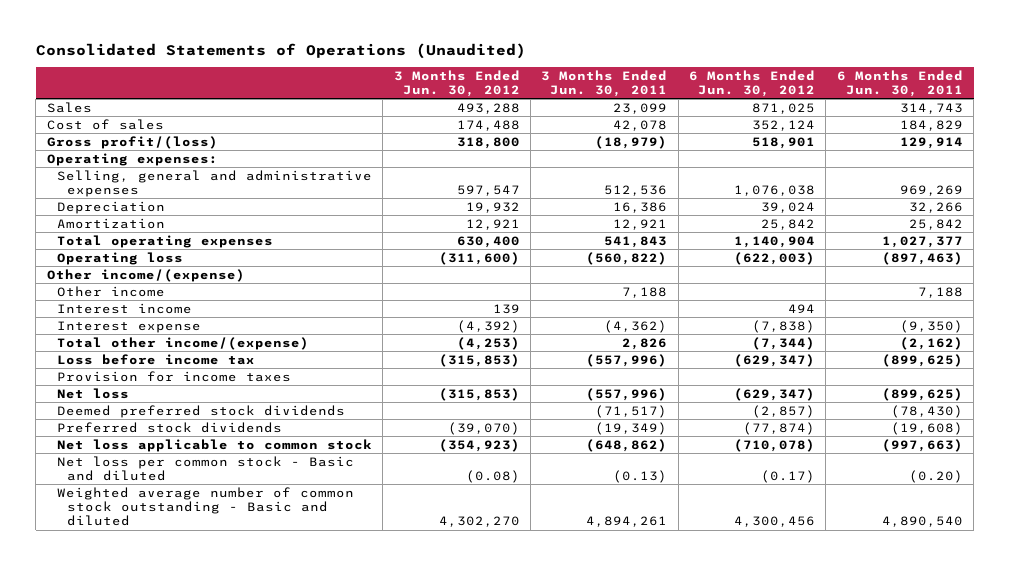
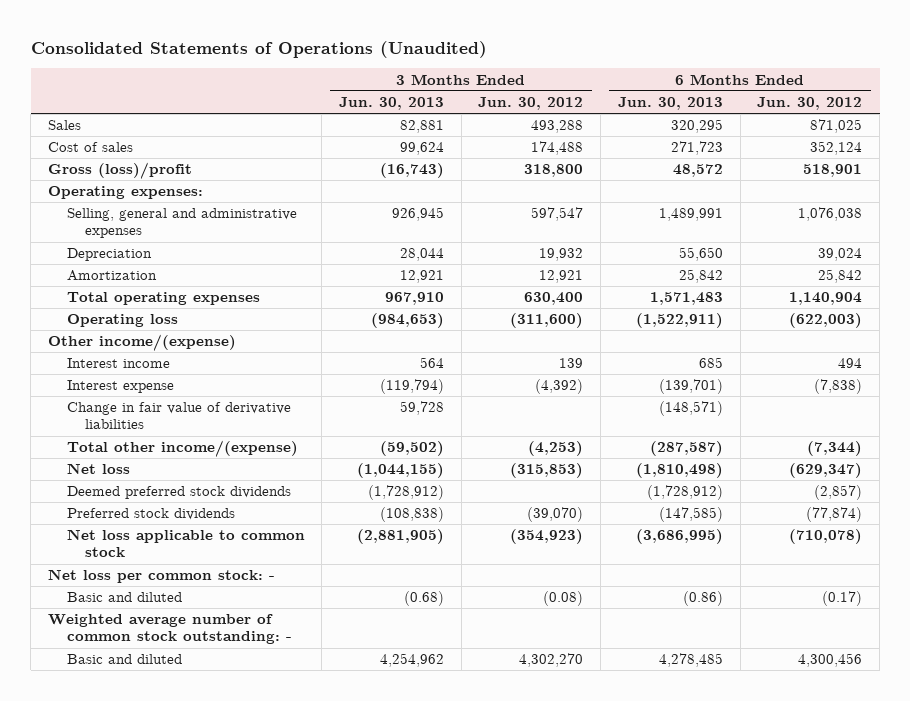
- | 3 Months Ended Jun. 30, 2012 | 3 Months Ended Jun. 30, 2011 | 6 Months Ended Jun. 30, 2012 | 6 Months Ended Jun. 30, 2011
+ | 3 Months Ended Jun. 30, 2013 | 3 Months Ended Jun. 30, 2012 | 6 Months Ended Jun. 30, 2013 | 6 Months Ended Jun. 30, 2012
- Gross profit/(loss) | 318,800 | (18,979) | 518,901 | 129,914
+ Gross (loss)/profit | (16,743) | 318,800 | 48,572 | 518,901
- Other income | | 7,188 | | 7,188
+ Change in fair value of derivative liabilities | 59,728 | | (148,571) |
- Loss before income tax | (315,853) | (557,996) | (629,347) | (899,625)
- Provision for income taxes
- Net loss per common stock - Basic and diluted | (0.08) | (0.13) | (0.17) | (0.20)
- Weighted average number of common stock outstanding - Basic and diluted | 4,302,270 | 4,894,261 | 4,300,456 | 4,890,540
+ Net loss per common stock: -
+ Basic and diluted | (0.68) | (0.08) | (0.86) | (0.17)
+ Weighted average number of common stock outstanding: -
+ Basic and diluted | 4,254,962 | 4,302,270 | 4,278,485 | 4,300,456

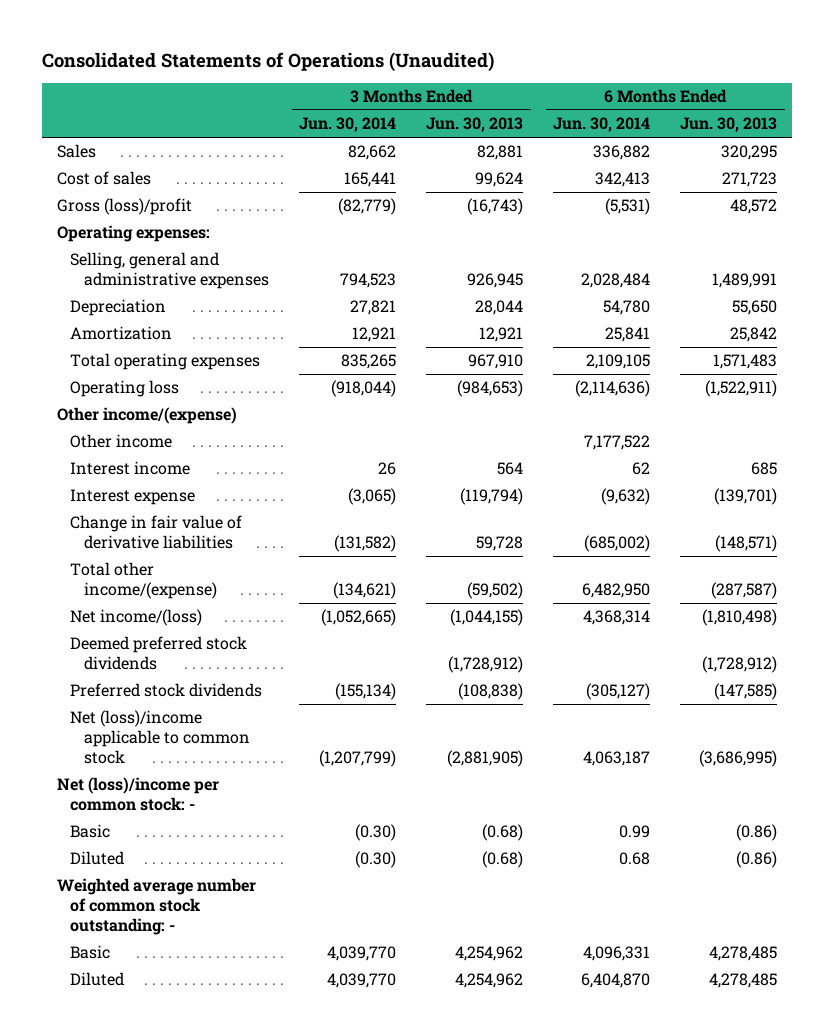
- | 3 Months Ended Jun. 30, 2013 | 3 Months Ended Jun. 30, 2012 | 6 Months Ended Jun. 30, 2013 | 6 Months Ended Jun. 30, 2012
+ | 3 Months Ended Jun. 30, 2014 | 3 Months Ended Jun. 30, 2013 | 6 Months Ended Jun. 30, 2014 | 6 Months Ended Jun. 30, 2013
+ Other income | | | 7,177,522 |
- Net loss | (1,044,155) | (315,853) | (1,810,498) | (629,347)
+ Net income/(loss) | (1,052,665) | (1,044,155) | 4,368,314 | (1,810,498)
- Net loss applicable to common stock | (2,881,905) | (354,923) | (3,686,995) | (710,078)
- Net loss per common stock: -
- Basic and diluted | (0.68) | (0.08) | (0.86) | (0.17)
+ Net (loss)/income applicable to common stock | (1,207,799) | (2,881,905) | 4,063,187 | (3,686,995)
+ Net (loss)/income per common stock: -
+ Basic | (0.30) | (0.68) | 0.99 | (0.86)
+ Diluted | (0.30) | (0.68) | 0.68 | (0.86)
- Basic and diluted | 4,254,962 | 4,302,270 | 4,278,485 | 4,300,456
+ Basic | 4,039,770 | 4,254,962 | 4,096,331 | 4,278,485
+ Diluted | 4,039,770 | 4,254,962 | 6,404,870 | 4,278,485

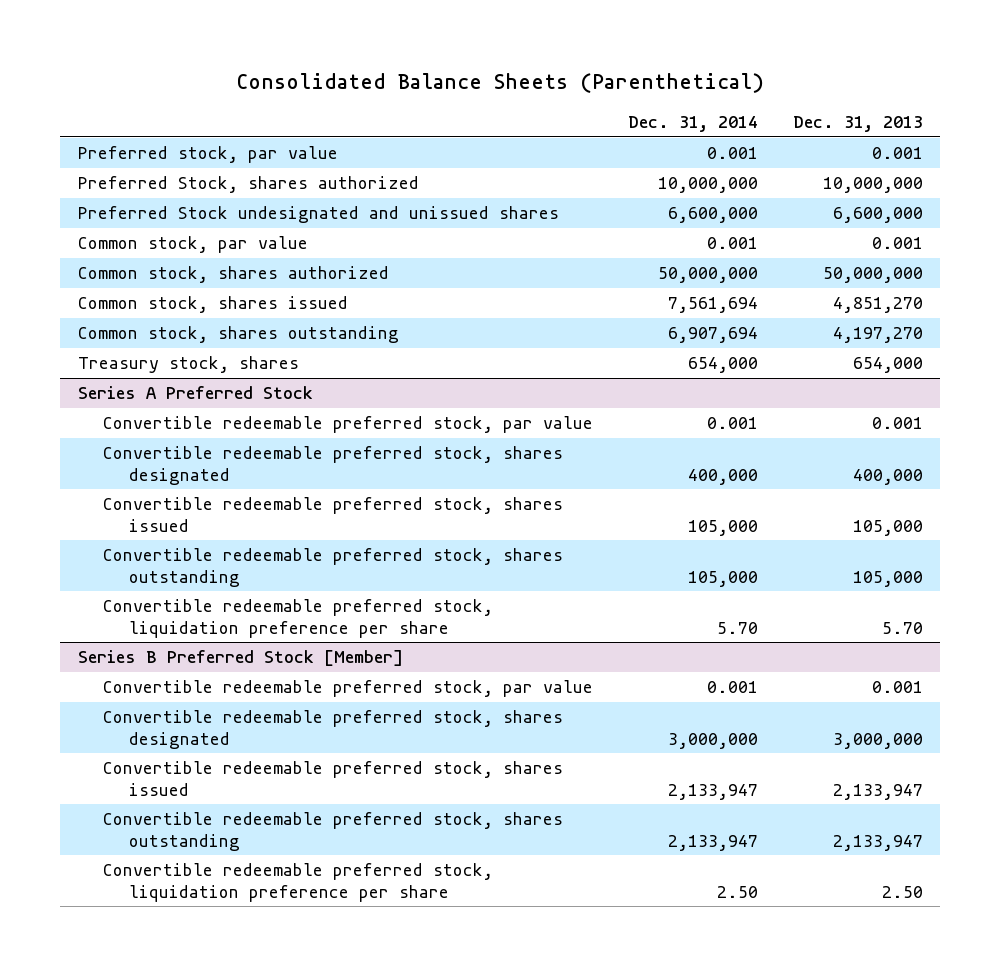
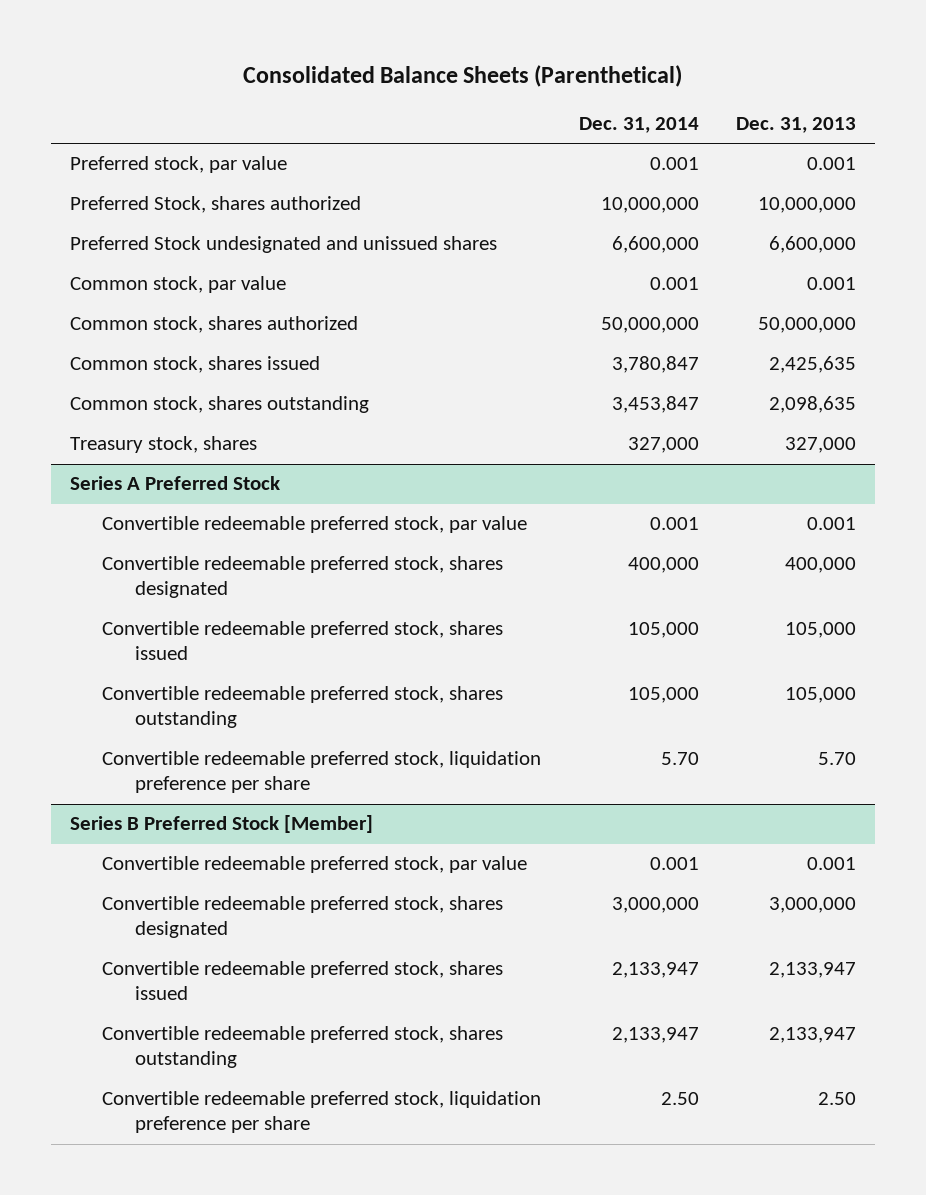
- Common stock, shares issued | 7,561,694 | 4,851,270
- Common stock, shares outstanding | 6,907,694 | 4,197,270
- Treasury stock, shares | 654,000 | 654,000
+ Common stock, shares issued | 3,780,847 | 2,425,635
+ Common stock, shares outstanding | 3,453,847 | 2,098,635
+ Treasury stock, shares | 327,000 | 327,000

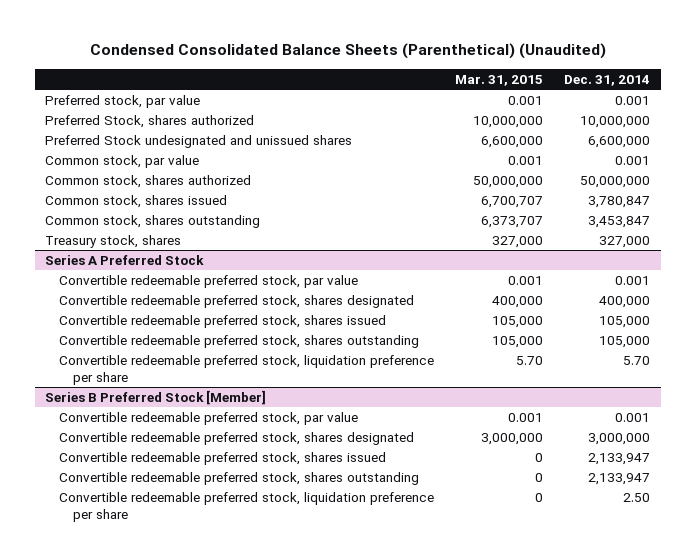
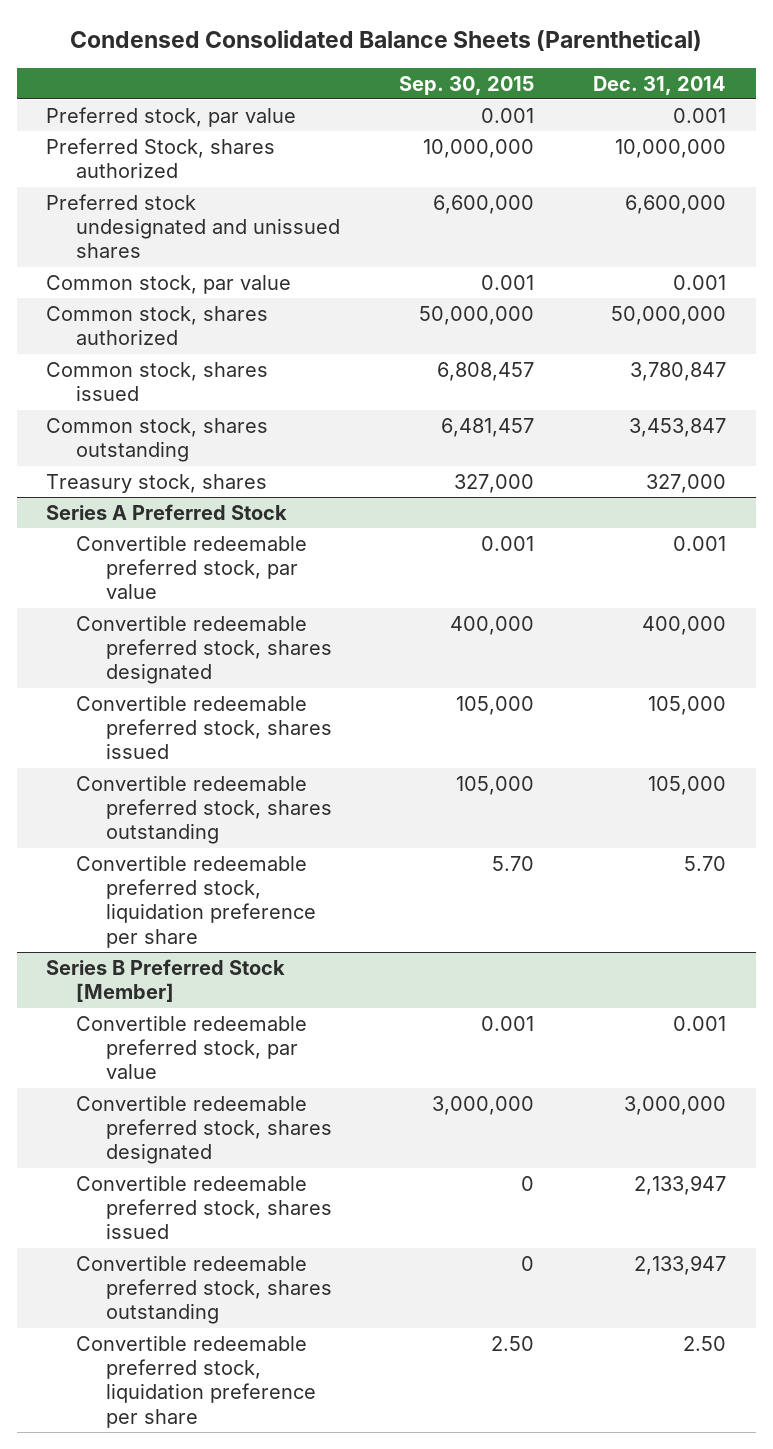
- Condensed Consolidated Balance Sheets (Parenthetical) (Unaudited)
+ Condensed Consolidated Balance Sheets (Parenthetical)
- | Mar. 31, 2015 | Dec. 31, 2014
+ | Sep. 30, 2015 | Dec. 31, 2014
- Preferred Stock undesignated and unissued shares | 6,600,000 | 6,600,000
+ Preferred stock undesignated and unissued shares | 6,600,000 | 6,600,000

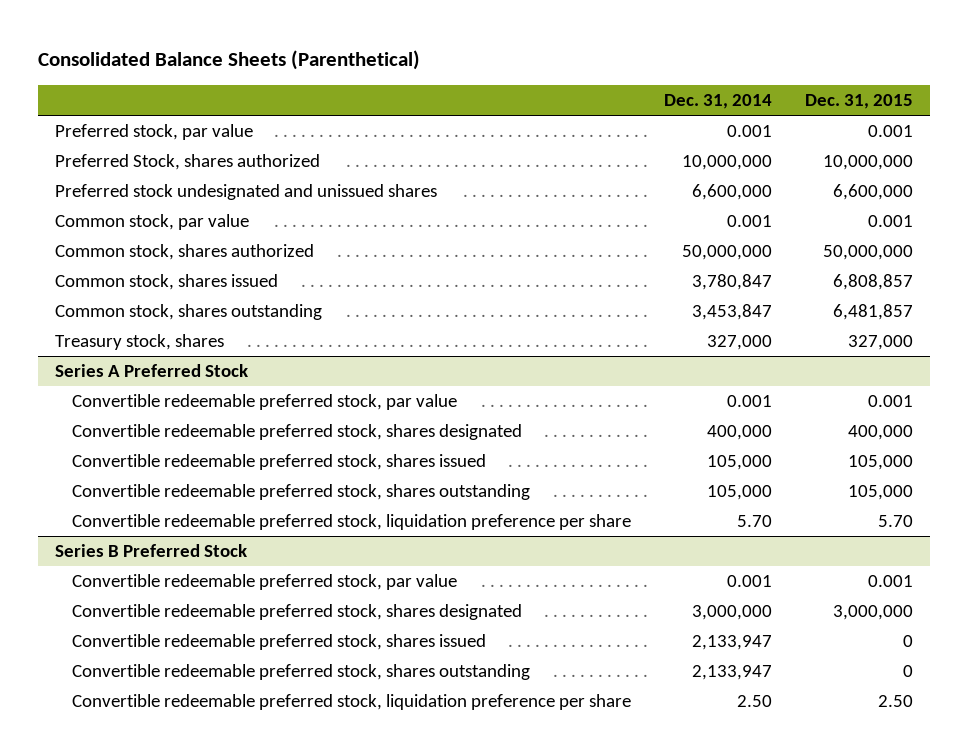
- Condensed Consolidated Balance Sheets (Parenthetical)
+ Consolidated Balance Sheets (Parenthetical)
- | Sep. 30, 2015 | Dec. 31, 2014
+ | Dec. 31, 2014 | Dec. 31, 2015
- Series B Preferred Stock [Member]
+ Series B Preferred Stock

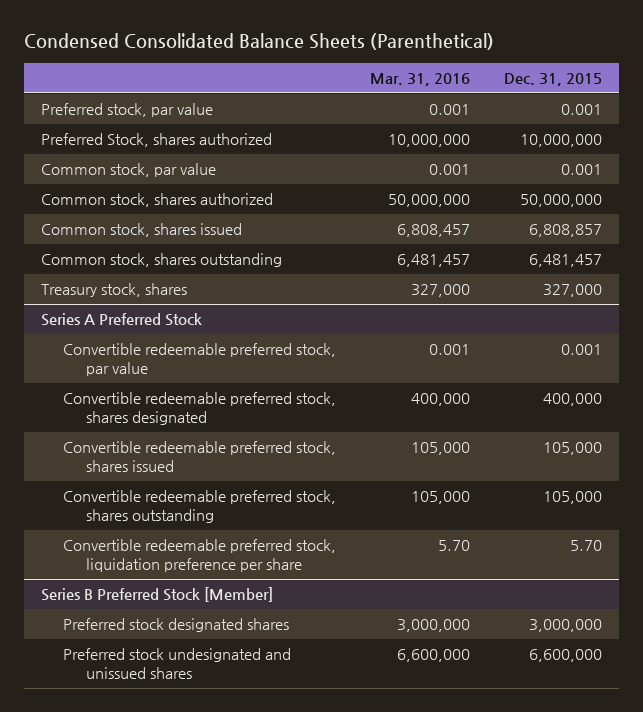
- Consolidated Balance Sheets (Parenthetical)
+ Condensed Consolidated Balance Sheets (Parenthetical)
- | Dec. 31, 2014 | Dec. 31, 2015
+ | Mar. 31, 2016 | Dec. 31, 2015
- Preferred stock undesignated and unissued shares | 6,600,000 | 6,600,000
- Common stock, shares outstanding | 3,453,847 | 6,481,857
+ Common stock, shares outstanding | 6,481,457 | 6,481,457
- Series B Preferred Stock
- Convertible redeemable preferred stock, par value | 0.001 | 0.001
- Convertible redeemable preferred stock, shares designated | 3,000,000 | 3,000,000
- Convertible redeemable preferred stock, shares issued | 2,133,947 | 0
- Convertible redeemable preferred stock, shares outstanding | 2,133,947 | 0
- Convertible redeemable preferred stock, liquidation preference per share | 2.50 | 2.50
+ Series B Preferred Stock [Member]
+ Preferred stock designated shares | 3,000,000 | 3,000,000
+ Preferred stock undesignated and unissued shares | 6,600,000 | 6,600,000

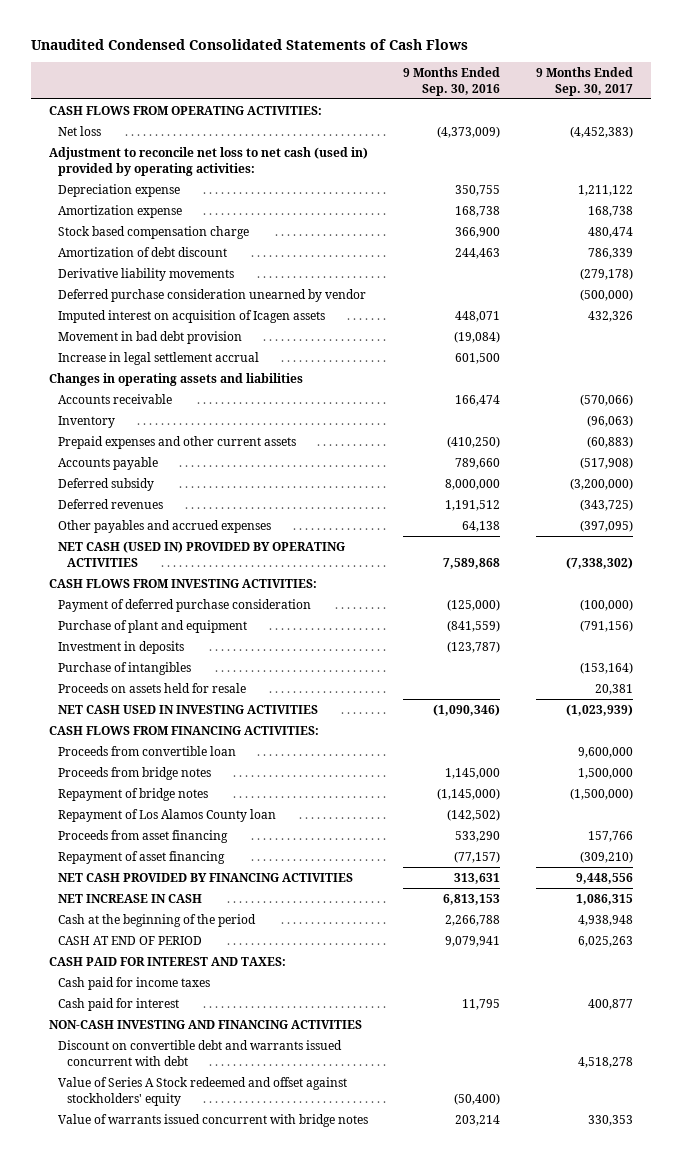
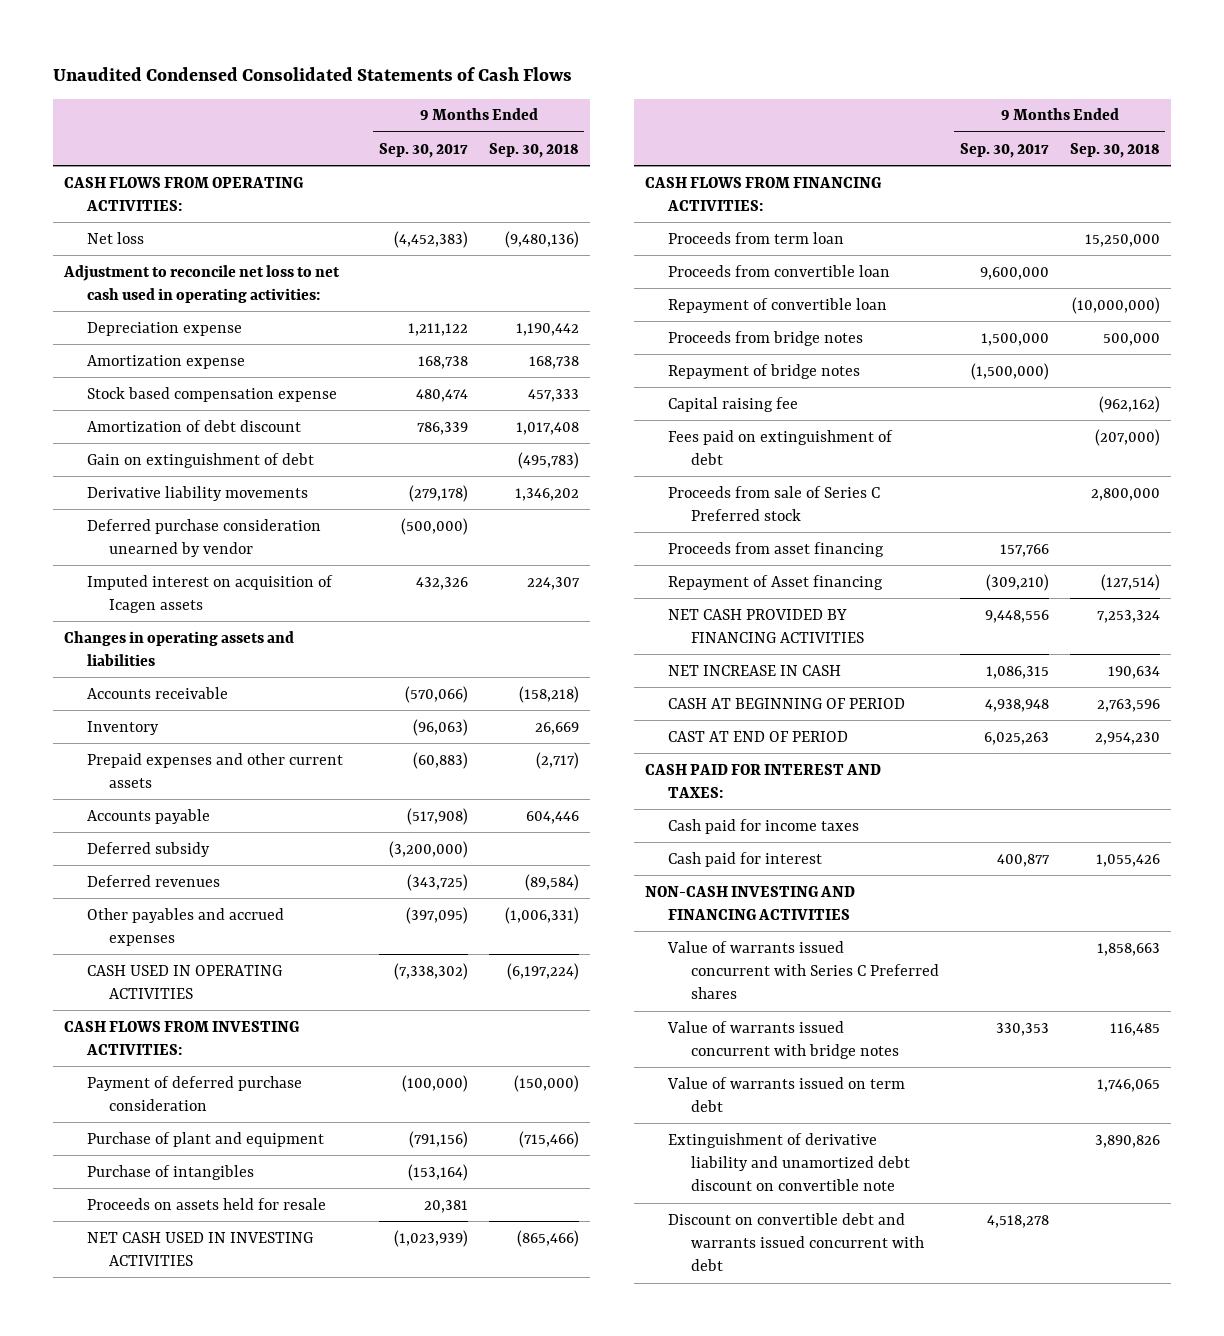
- | 9 Months Ended Sep. 30, 2016 | 9 Months Ended Sep. 30, 2017
+ | 9 Months Ended Sep. 30, 2017 | 9 Months Ended Sep. 30, 2018
- Adjustment to reconcile net loss to net cash (used in) provided by operating activities:
+ Adjustment to reconcile net loss to net cash used in operating activities:
- Stock based compensation charge | 366,900 | 480,474
+ Stock based compensation expense | 480,474 | 457,333
+ Gain on extinguishment of debt | | (495,783)
- Movement in bad debt provision | (19,084) |
- Increase in legal settlement accrual | 601,500 |
- NET CASH (USED IN) PROVIDED BY OPERATING ACTIVITIES | 7,589,868 | (7,338,302)
+ CASH USED IN OPERATING ACTIVITIES | (7,338,302) | (6,197,224)
- Investment in deposits | (123,787) |
+ Proceeds from term loan | | 15,250,000
+ Repayment of convertible loan | | (10,000,000)
- Repayment of Los Alamos County loan | (142,502) |
+ Capital raising fee | | (962,162)
+ Fees paid on extinguishment of debt | | (207,000)
+ Proceeds from sale of Series C Preferred stock | | 2,800,000
- Repayment of asset financing | (77,157) | (309,210)
+ Repayment of Asset financing | (309,210) | (127,514)
- Cash at the beginning of the period | 2,266,788 | 4,938,948
- CASH AT END OF PERIOD | 9,079,941 | 6,025,263
+ CASH AT BEGINNING OF PERIOD | 4,938,948 | 2,763,596
+ CAST AT END OF PERIOD | 6,025,263 | 2,954,230
- Value of Series A Stock redeemed and offset against stockholders' equity | (50,400) |
+ Value of warrants issued concurrent with Series C Preferred shares | | 1,858,663
+ Value of warrants issued on term debt | | 1,746,065
+ Extinguishment of derivative liability and unamortized debt discount on convertible note | | 3,890,826
moved down: Discount on convertible debt and warrants issued concurrent with debt | 4,518,278 |

